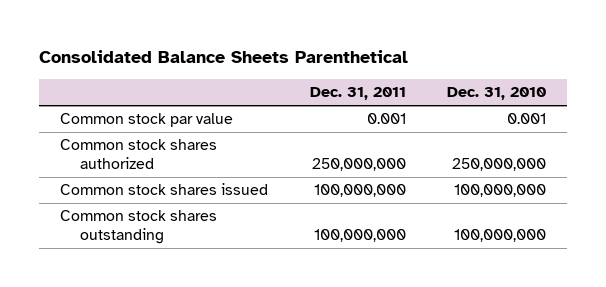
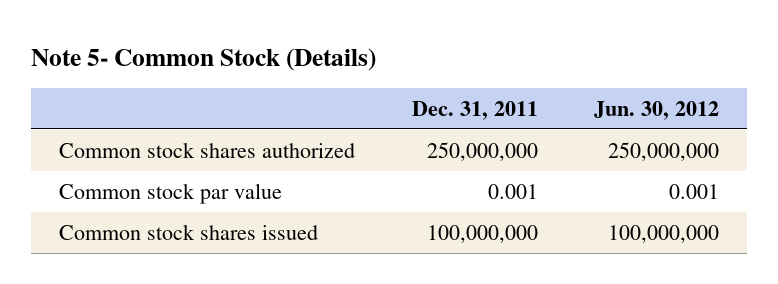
- Consolidated Balance Sheets Parenthetical
+ Note 5- Common Stock (Details)
- | Dec. 31, 2011 | Dec. 31, 2010
+ | Dec. 31, 2011 | Jun. 30, 2012
moved down: Common stock par value | 0.001 | 0.001
- Common stock shares outstanding | 100,000,000 | 100,000,000

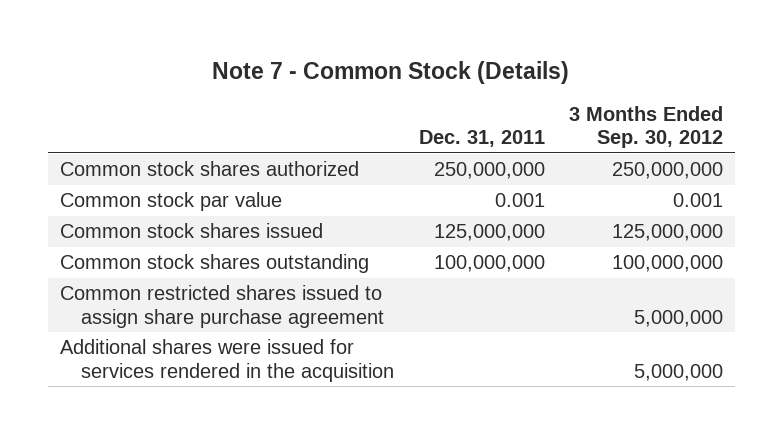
- Note 5- Common Stock (Details)
+ Note 7 - Common Stock (Details)
- | Dec. 31, 2011 | Jun. 30, 2012
+ | Dec. 31, 2011 | 3 Months Ended Sep. 30, 2012
- Common stock shares issued | 100,000,000 | 100,000,000
+ Common stock shares issued | 125,000,000 | 125,000,000
+ Common stock shares outstanding | 100,000,000 | 100,000,000
+ Common restricted shares issued to assign share purchase agreement | | 5,000,000
+ Additional shares were issued for services rendered in the acquisition | | 5,000,000

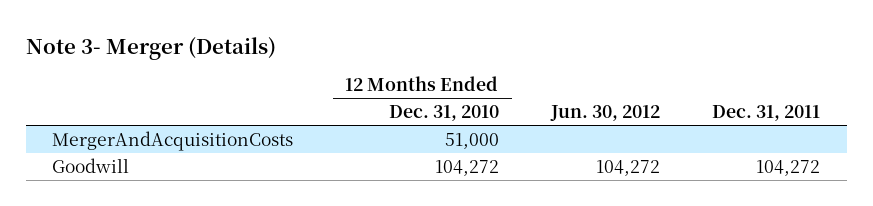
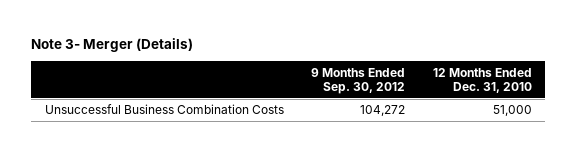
- | 12 Months Ended Dec. 31, 2010 | Jun. 30, 2012 | Dec. 31, 2011
+ | 9 Months Ended Sep. 30, 2012 | 12 Months Ended Dec. 31, 2010
- MergerAndAcquisitionCosts | 51,000 | |
- Goodwill | 104,272 | 104,272 | 104,272
+ Unsuccessful Business Combination Costs | 104,272 | 51,000

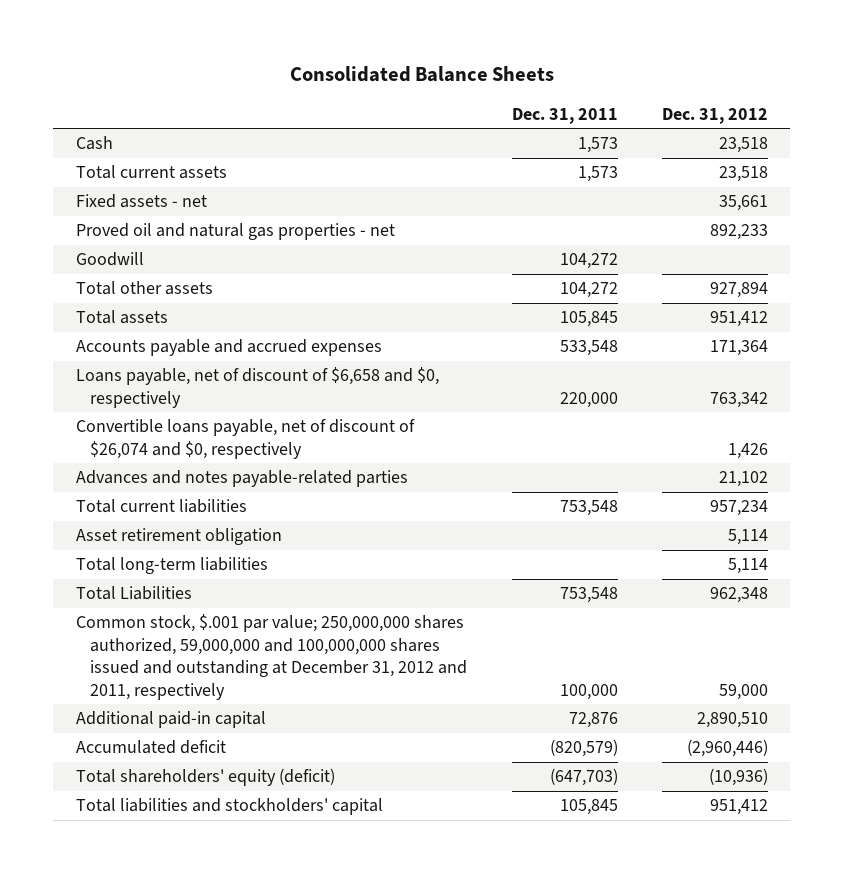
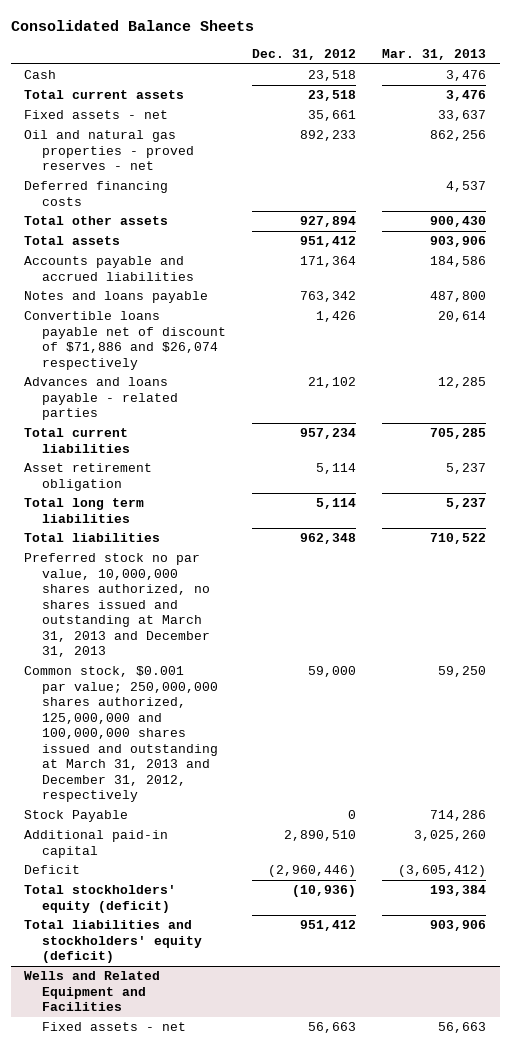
- | Dec. 31, 2011 | Dec. 31, 2012
+ | Dec. 31, 2012 | Mar. 31, 2013
- Proved oil and natural gas properties - net | | 892,233
- Goodwill | 104,272 |
+ Oil and natural gas properties - proved reserves - net | 892,233 | 862,256
+ Deferred financing costs | | 4,537
- Accounts payable and accrued expenses | 533,548 | 171,364
- Loans payable, net of discount of $6,658 and $0, respectively | 220,000 | 763,342
- Convertible loans payable, net of discount of $26,074 and $0, respectively | | 1,426
- Advances and notes payable-related parties | | 21,102
+ Accounts payable and accrued liabilities | 171,364 | 184,586
+ Notes and loans payable | 763,342 | 487,800
+ Convertible loans payable net of discount of $71,886 and $26,074 respectively | 1,426 | 20,614
+ Advances and loans payable - related parties | 21,102 | 12,285
- Total long-term liabilities | | 5,114
- Total Liabilities | 753,548 | 962,348
- Common stock, $.001 par value; 250,000,000 shares authorized, 59,000,000 and 100,000,000 shares issued and outstanding at December 31, 2012 and 2011, respectively | 100,000 | 59,000
+ Total long term liabilities | 5,114 | 5,237
+ Total liabilities | 962,348 | 710,522
+ Preferred stock no par value, 10,000,000 shares authorized, no shares issued and outstanding at March 31, 2013 and December 31, 2013
+ Common stock, $0.001 par value; 250,000,000 shares authorized, 125,000,000 and 100,000,000 shares issued and outstanding at March 31, 2013 and December 31, 2012, respectively | 59,000 | 59,250
+ Stock Payable | 0 | 714,286
- Accumulated deficit | (820,579) | (2,960,446)
- Total shareholders' equity (deficit) | (647,703) | (10,936)
- Total liabilities and stockholders' capital | 105,845 | 951,412
+ Deficit | (2,960,446) | (3,605,412)
+ Total stockholders' equity (deficit) | (10,936) | 193,384
+ Total liabilities and stockholders' equity (deficit) | 951,412 | 903,906
+ Wells and Related Equipment and Facilities
+ Fixed assets - net | 56,663 | 56,663

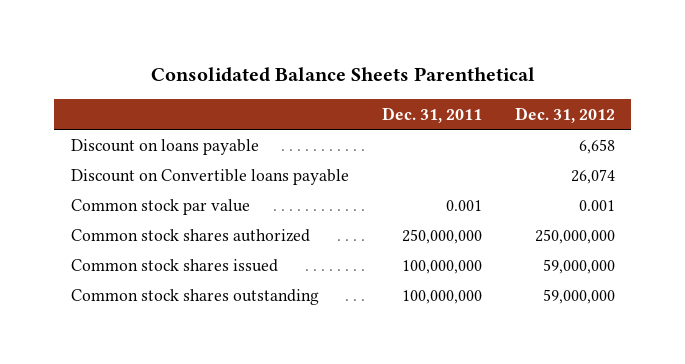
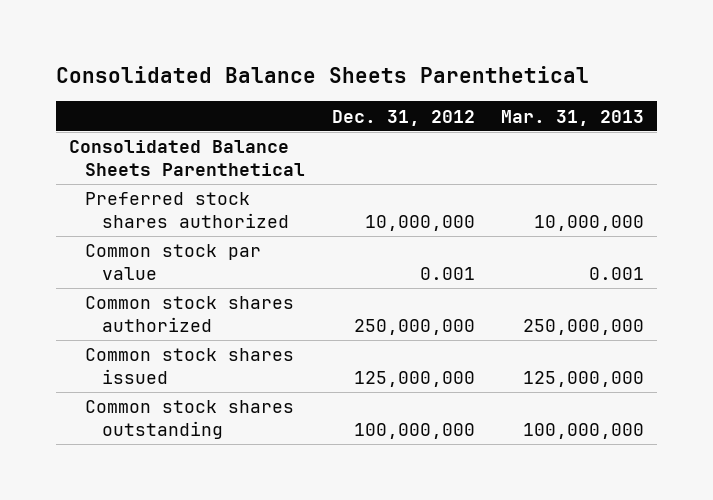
- | Dec. 31, 2011 | Dec. 31, 2012
+ | Dec. 31, 2012 | Mar. 31, 2013
- Discount on loans payable | | 6,658
- Discount on Convertible loans payable | | 26,074
+ Consolidated Balance Sheets Parenthetical
+ Preferred stock shares authorized | 10,000,000 | 10,000,000
- Common stock shares issued | 100,000,000 | 59,000,000
- Common stock shares outstanding | 100,000,000 | 59,000,000
+ Common stock shares issued | 125,000,000 | 125,000,000
+ Common stock shares outstanding | 100,000,000 | 100,000,000

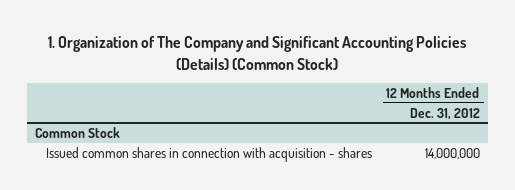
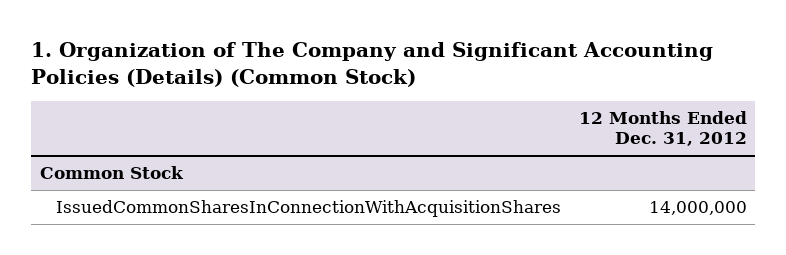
@ Common Stock
- Issued common shares in connection with acquisition - shares | 14,000,000
+ IssuedCommonSharesInConnectionWithAcquisitionShares | 14,000,000

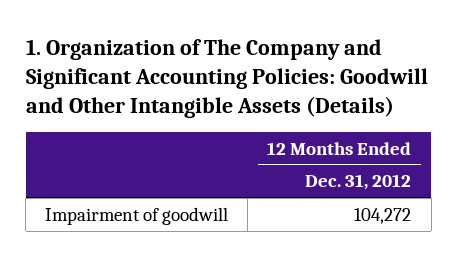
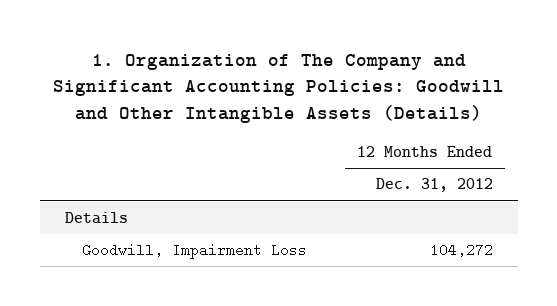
- Impairment of goodwill | 104,272
+ Details
+ Goodwill, Impairment Loss | 104,272

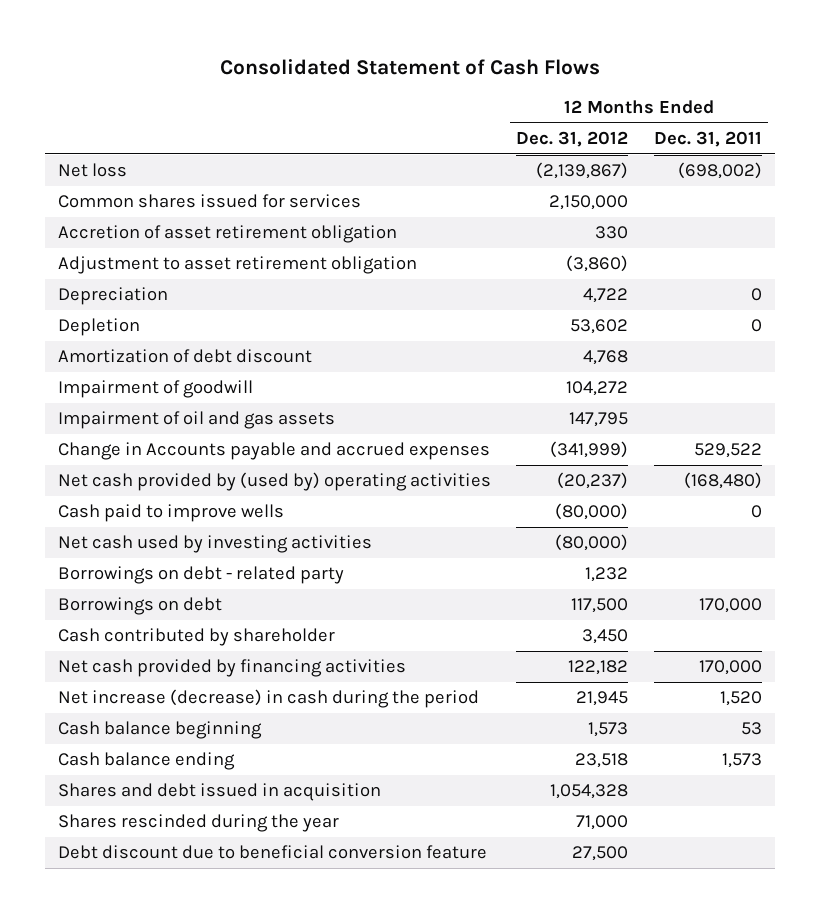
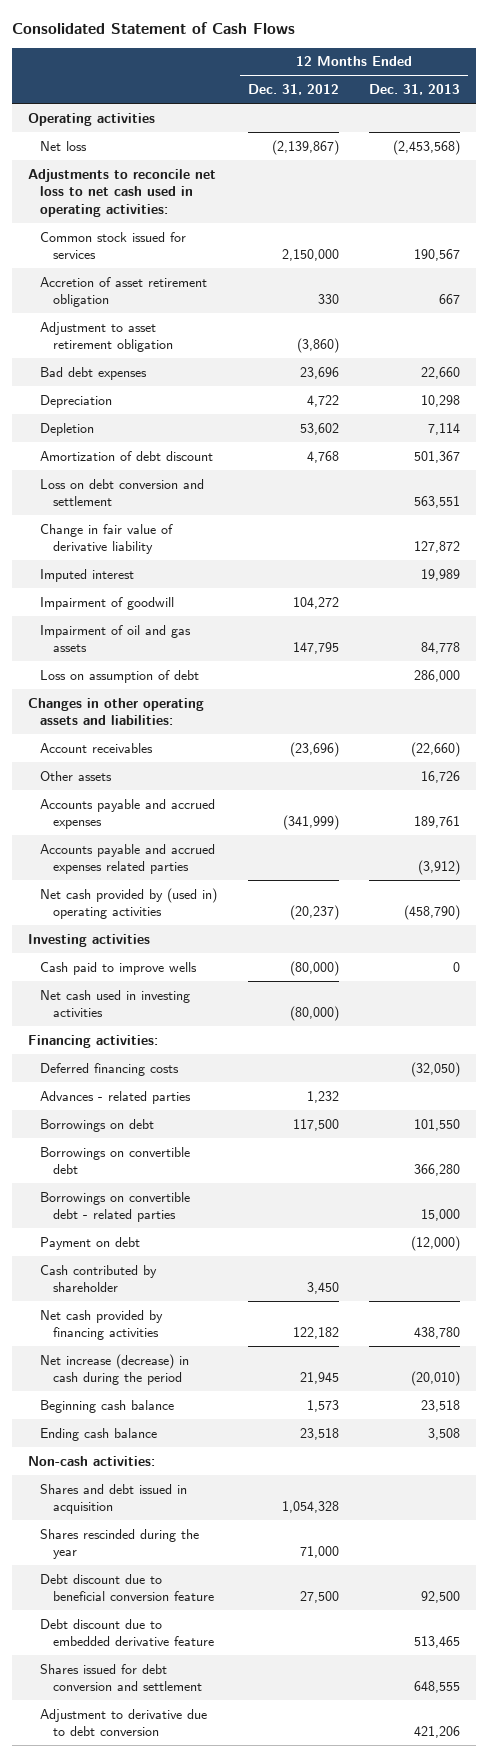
- | 12 Months Ended Dec. 31, 2012 | 12 Months Ended Dec. 31, 2011
+ | 12 Months Ended Dec. 31, 2012 | 12 Months Ended Dec. 31, 2013
+ Operating activities
- Common shares issued for services | 2,150,000 |
+ Adjustments to reconcile net loss to net cash used in operating activities:
+ Common stock issued for services | 2,150,000 | 190,567
+ Bad debt expenses | 23,696 | 22,660
+ Loss on debt conversion and settlement | | 563,551
+ Change in fair value of derivative liability | | 127,872
+ Imputed interest | | 19,989
- Change in Accounts payable and accrued expenses | (341,999) | 529,522
- Net cash provided by (used by) operating activities | (20,237) | (168,480)
+ Loss on assumption of debt | | 286,000
+ Changes in other operating assets and liabilities:
+ Account receivables | (23,696) | (22,660)
+ Other assets | | 16,726
+ Accounts payable and accrued expenses | (341,999) | 189,761
+ Accounts payable and accrued expenses related parties | | (3,912)
+ Net cash provided by (used in) operating activities | (20,237) | (458,790)
+ Investing activities
- Net cash used by investing activities | (80,000) |
- Borrowings on debt - related party | 1,232 |
+ Net cash used in investing activities | (80,000) |
+ Financing activities:
+ Deferred financing costs | | (32,050)
+ Advances - related parties | 1,232 |
+ Borrowings on convertible debt | | 366,280
+ Borrowings on convertible debt - related parties | | 15,000
+ Payment on debt | | (12,000)
- Cash balance beginning | 1,573 | 53
- Cash balance ending | 23,518 | 1,573
+ Beginning cash balance | 1,573 | 23,518
+ Ending cash balance | 23,518 | 3,508
+ Non-cash activities:
+ Debt discount due to embedded derivative feature | | 513,465
+ Shares issued for debt conversion and settlement | | 648,555
+ Adjustment to derivative due to debt conversion | | 421,206

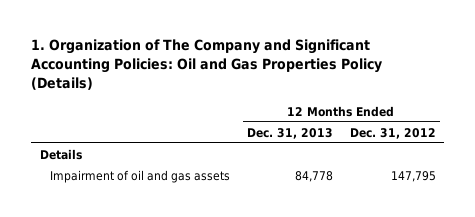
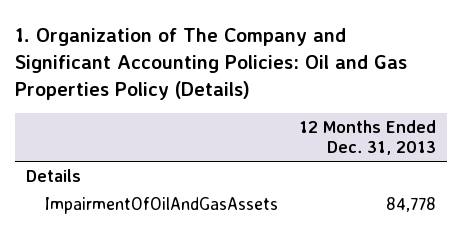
- | 12 Months Ended Dec. 31, 2013 | 12 Months Ended Dec. 31, 2012
+ | 12 Months Ended Dec. 31, 2013
- Impairment of oil and gas assets | 84,778 | 147,795
+ ImpairmentOfOilAndGasAssets | 84,778

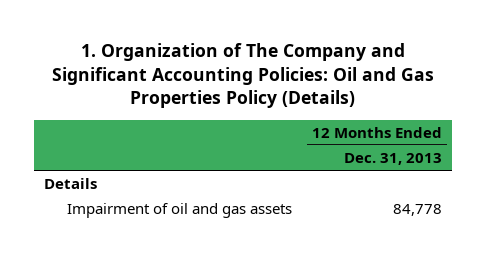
- ImpairmentOfOilAndGasAssets | 84,778
+ Impairment of oil and gas assets | 84,778

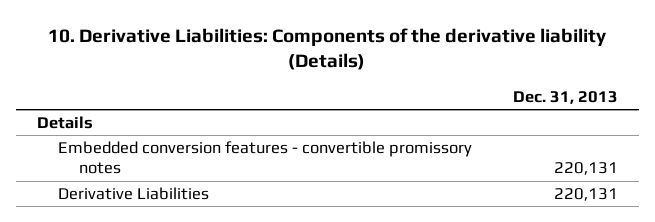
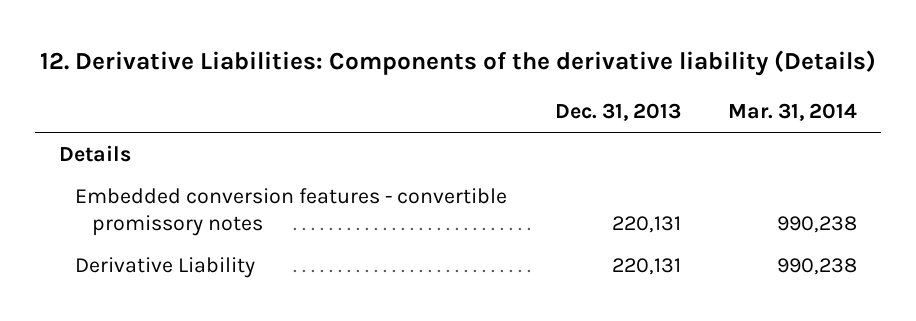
- 10. Derivative Liabilities: Components of the derivative liability (Details)
+ 12. Derivative Liabilities: Components of the derivative liability (Details)
- | Dec. 31, 2013
+ | Dec. 31, 2013 | Mar. 31, 2014
- Derivative Liabilities | 220,131
+ Derivative Liability | 220,131 | 990,238

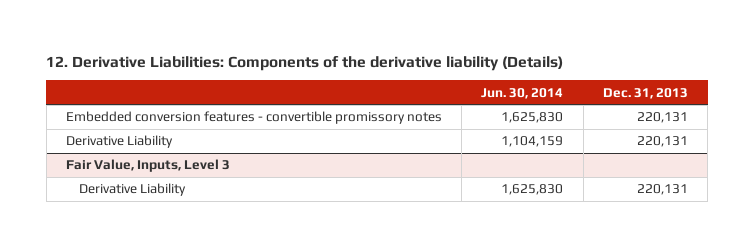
- | Dec. 31, 2013 | Mar. 31, 2014
+ | Jun. 30, 2014 | Dec. 31, 2013
- Details
+ Fair Value, Inputs, Level 3
+ Derivative Liability | 1,625,830 | 220,131

